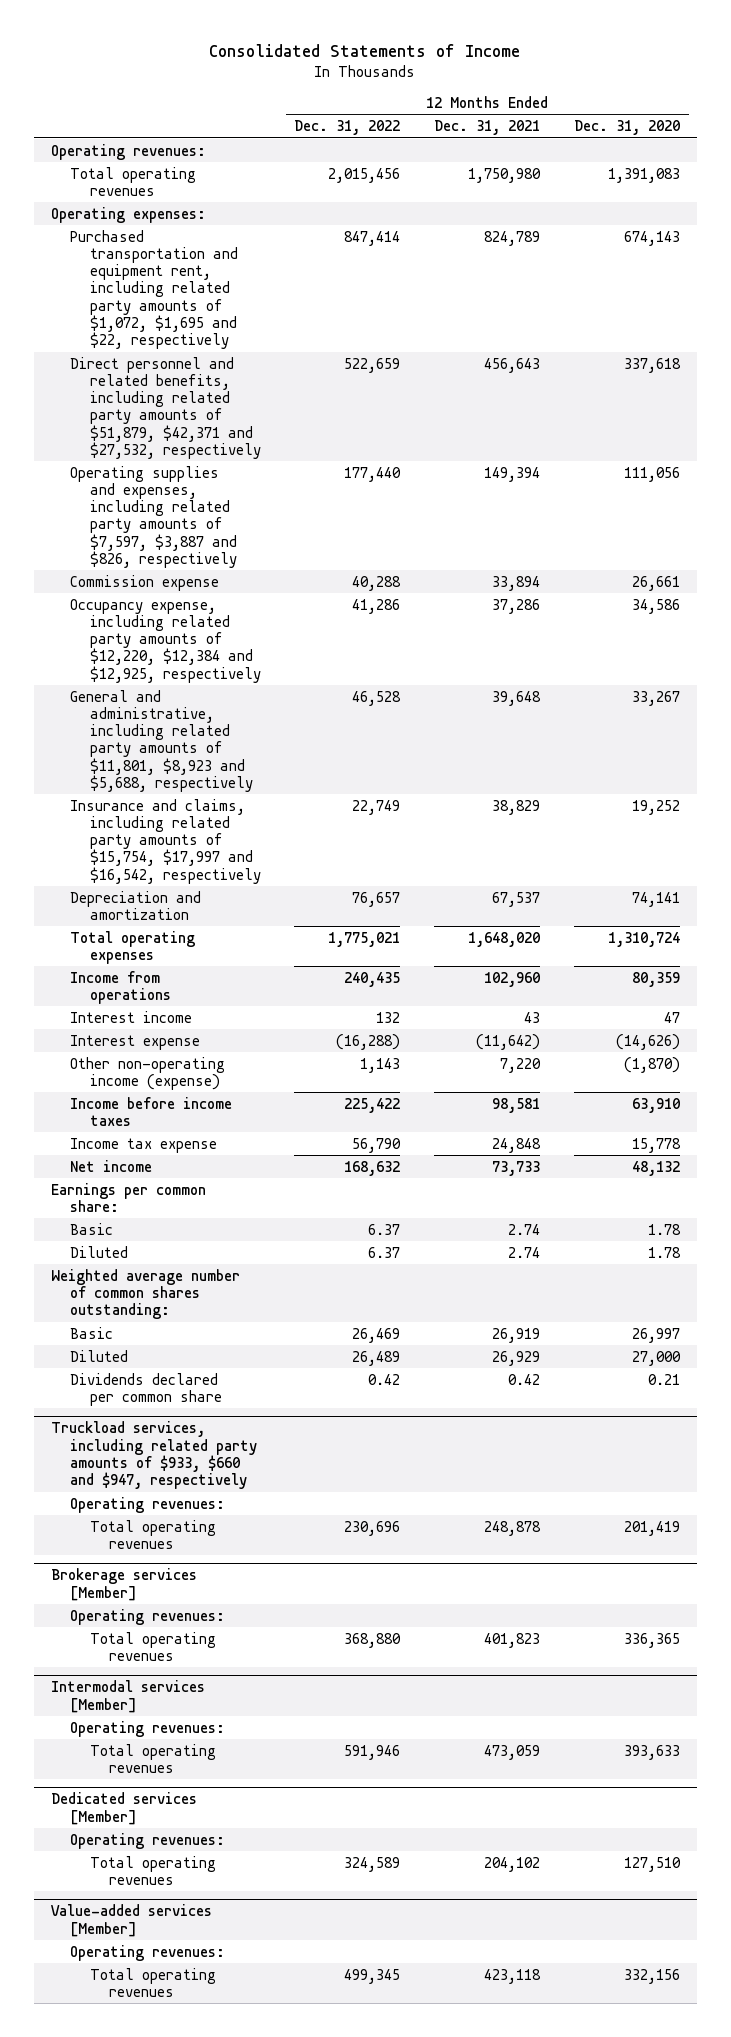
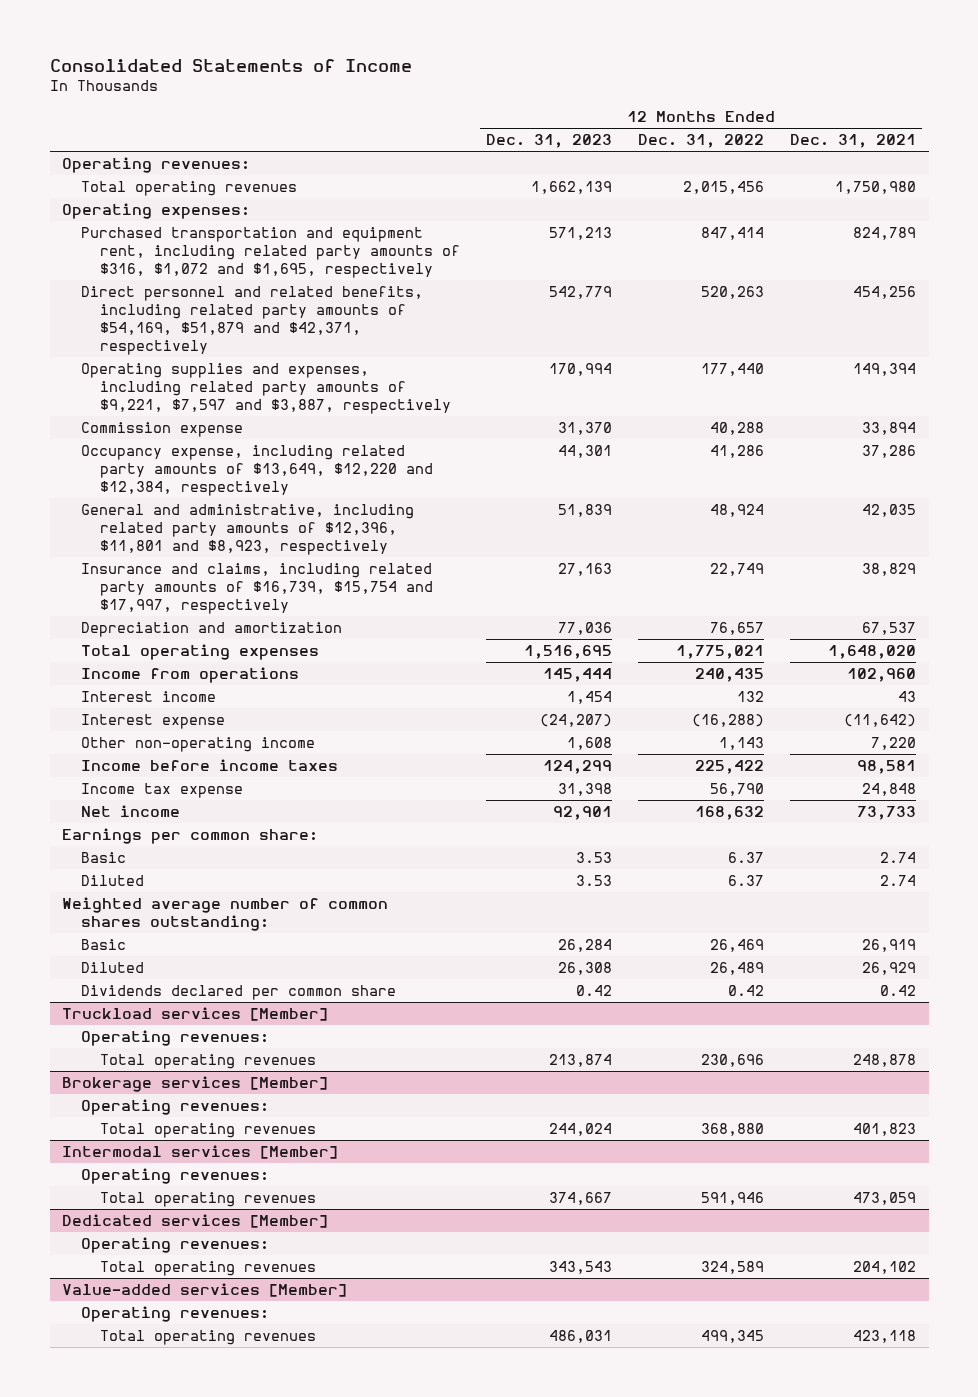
- | 12 Months Ended Dec. 31, 2022 | 12 Months Ended Dec. 31, 2021 | 12 Months Ended Dec. 31, 2020
+ | 12 Months Ended Dec. 31, 2023 | 12 Months Ended Dec. 31, 2022 | 12 Months Ended Dec. 31, 2021
- Purchased transportation and equipment rent, including related party amounts of $1,072, $1,695 and $22, respectively | 847,414 | 824,789 | 674,143
- Direct personnel and related benefits, including related party amounts of $51,879, $42,371 and $27,532, respectively | 522,659 | 456,643 | 337,618
- Operating supplies and expenses, including related party amounts of $7,597, $3,887 and $826, respectively | 177,440 | 149,394 | 111,056
+ Purchased transportation and equipment rent, including related party amounts of $316, $1,072 and $1,695, respectively | 571,213 | 847,414 | 824,789
+ Direct personnel and related benefits, including related party amounts of $54,169, $51,879 and $42,371, respectively | 542,779 | 520,263 | 454,256
+ Operating supplies and expenses, including related party amounts of $9,221, $7,597 and $3,887, respectively | 170,994 | 177,440 | 149,394
- Occupancy expense, including related party amounts of $12,220, $12,384 and $12,925, respectively | 41,286 | 37,286 | 34,586
- General and administrative, including related party amounts of $11,801, $8,923 and $5,688, respectively | 46,528 | 39,648 | 33,267
- Insurance and claims, including related party amounts of $15,754, $17,997 and $16,542, respectively | 22,749 | 38,829 | 19,252
+ Occupancy expense, including related party amounts of $13,649, $12,220 and $12,384, respectively | 44,301 | 41,286 | 37,286
+ General and administrative, including related party amounts of $12,396, $11,801 and $8,923, respectively | 51,839 | 48,924 | 42,035
+ Insurance and claims, including related party amounts of $16,739, $15,754 and $17,997, respectively | 27,163 | 22,749 | 38,829
- Other non-operating income (expense) | 1,143 | 7,220 | (1,870)
+ Other non-operating income | 1,608 | 1,143 | 7,220
- Truckload services, including related party amounts of $933, $660 and $947, respectively
+ Truckload services [Member]

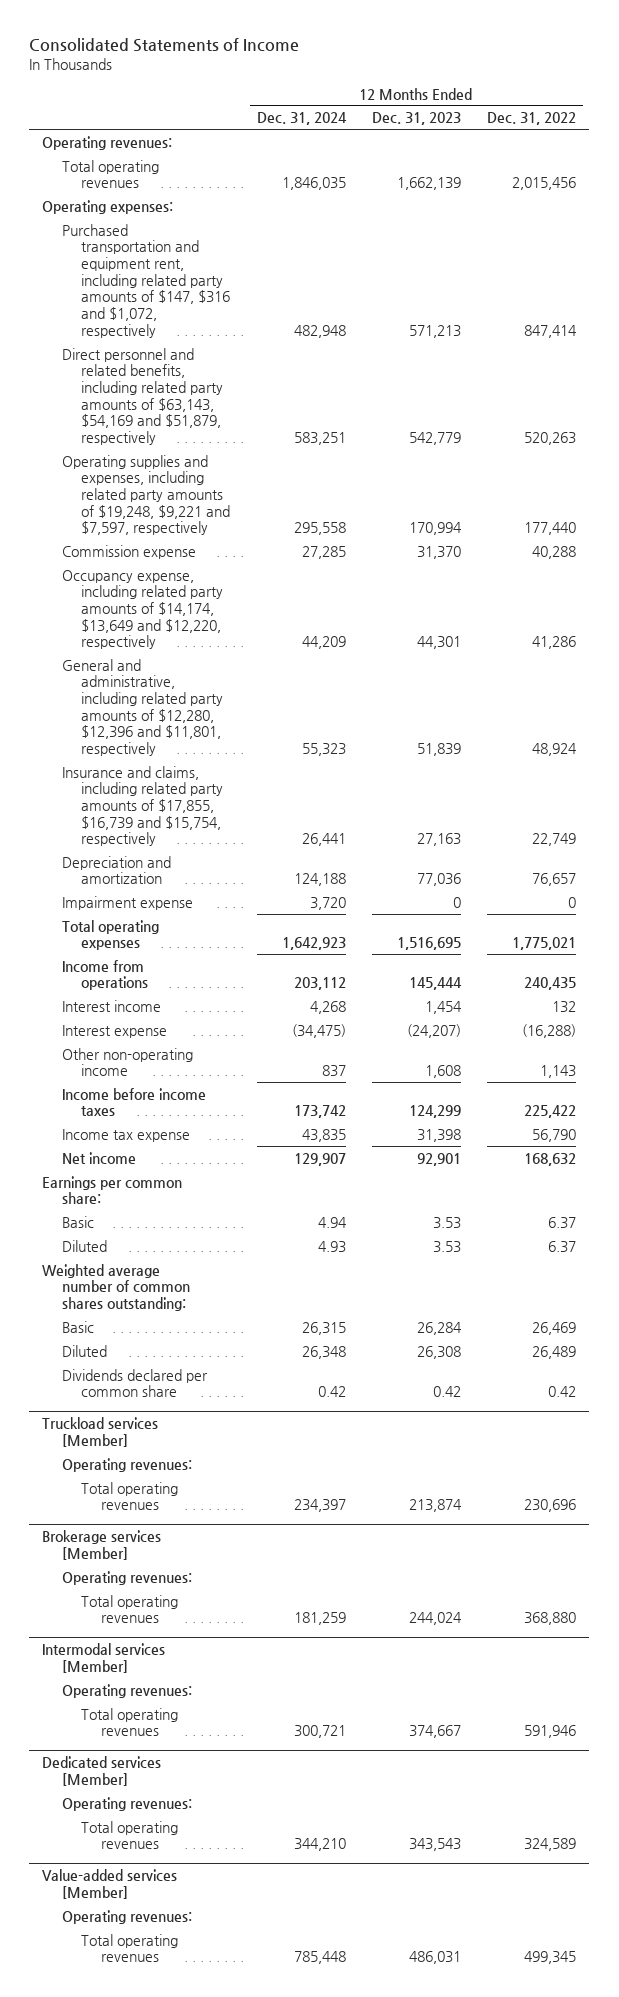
- | 12 Months Ended Dec. 31, 2023 | 12 Months Ended Dec. 31, 2022 | 12 Months Ended Dec. 31, 2021
+ | 12 Months Ended Dec. 31, 2024 | 12 Months Ended Dec. 31, 2023 | 12 Months Ended Dec. 31, 2022
- Purchased transportation and equipment rent, including related party amounts of $316, $1,072 and $1,695, respectively | 571,213 | 847,414 | 824,789
- Direct personnel and related benefits, including related party amounts of $54,169, $51,879 and $42,371, respectively | 542,779 | 520,263 | 454,256
- Operating supplies and expenses, including related party amounts of $9,221, $7,597 and $3,887, respectively | 170,994 | 177,440 | 149,394
+ Purchased transportation and equipment rent, including related party amounts of $147, $316 and $1,072, respectively | 482,948 | 571,213 | 847,414
+ Direct personnel and related benefits, including related party amounts of $63,143, $54,169 and $51,879, respectively | 583,251 | 542,779 | 520,263
+ Operating supplies and expenses, including related party amounts of $19,248, $9,221 and $7,597, respectively | 295,558 | 170,994 | 177,440
- Occupancy expense, including related party amounts of $13,649, $12,220 and $12,384, respectively | 44,301 | 41,286 | 37,286
- General and administrative, including related party amounts of $12,396, $11,801 and $8,923, respectively | 51,839 | 48,924 | 42,035
- Insurance and claims, including related party amounts of $16,739, $15,754 and $17,997, respectively | 27,163 | 22,749 | 38,829
+ Occupancy expense, including related party amounts of $14,174, $13,649 and $12,220, respectively | 44,209 | 44,301 | 41,286
+ General and administrative, including related party amounts of $12,280, $12,396 and $11,801, respectively | 55,323 | 51,839 | 48,924
+ Insurance and claims, including related party amounts of $17,855, $16,739 and $15,754, respectively | 26,441 | 27,163 | 22,749
+ Impairment expense | 3,720 | 0 | 0

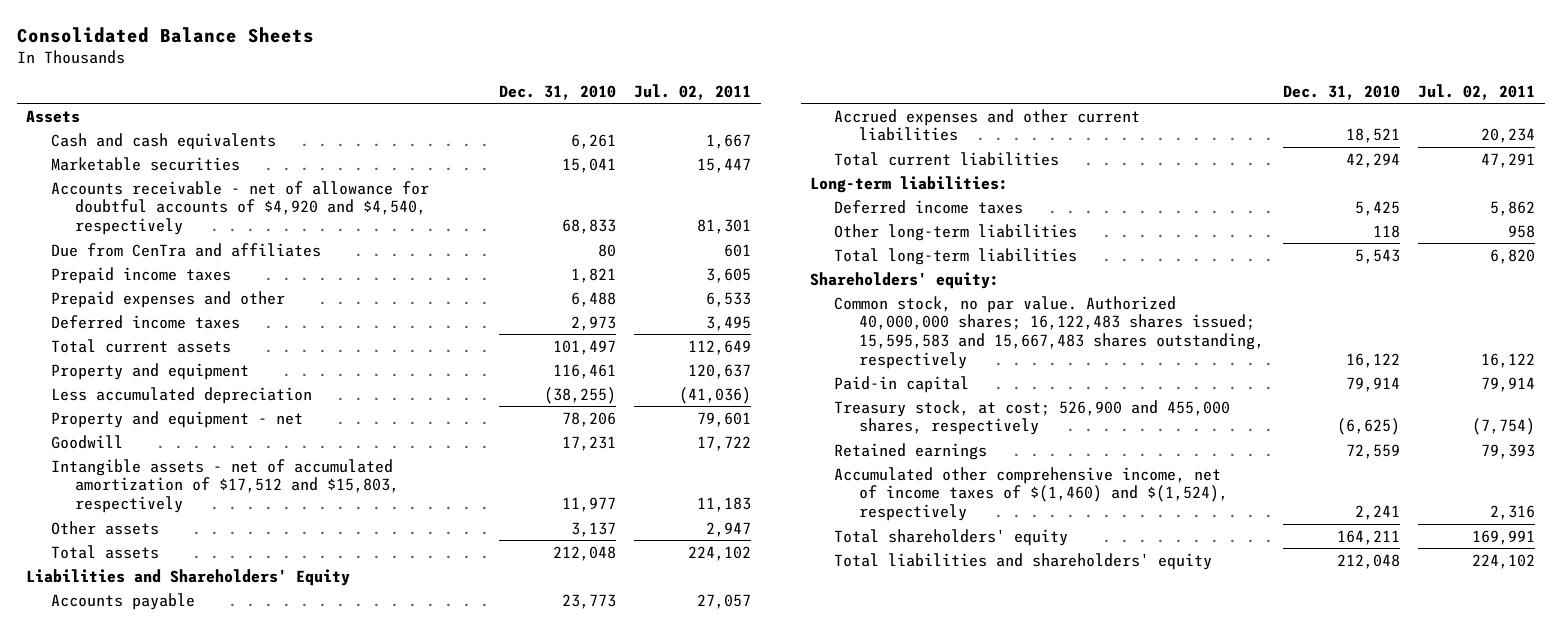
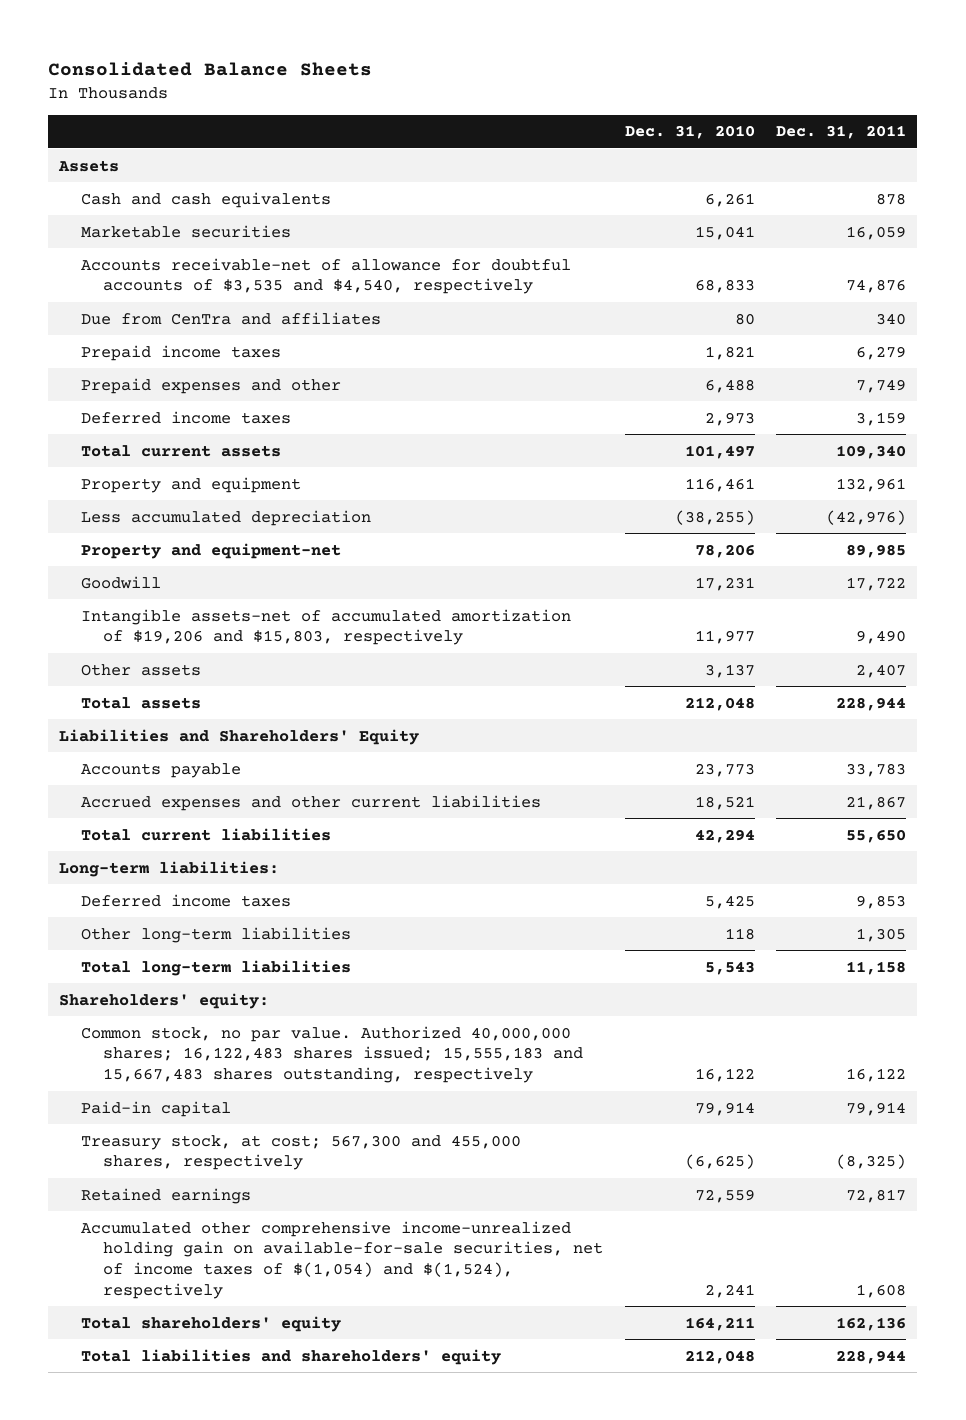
- | Dec. 31, 2010 | Jul. 02, 2011
+ | Dec. 31, 2010 | Dec. 31, 2011
- Accounts receivable - net of allowance for doubtful accounts of $4,920 and $4,540, respectively | 68,833 | 81,301
+ Accounts receivable-net of allowance for doubtful accounts of $3,535 and $4,540, respectively | 68,833 | 74,876
- Property and equipment - net | 78,206 | 79,601
+ Property and equipment-net | 78,206 | 89,985
- Intangible assets - net of accumulated amortization of $17,512 and $15,803, respectively | 11,977 | 11,183
+ Intangible assets-net of accumulated amortization of $19,206 and $15,803, respectively | 11,977 | 9,490
- Common stock, no par value. Authorized 40,000,000 shares; 16,122,483 shares issued; 15,595,583 and 15,667,483 shares outstanding, respectively | 16,122 | 16,122
+ Common stock, no par value. Authorized 40,000,000 shares; 16,122,483 shares issued; 15,555,183 and 15,667,483 shares outstanding, respectively | 16,122 | 16,122
- Treasury stock, at cost; 526,900 and 455,000 shares, respectively | (6,625) | (7,754)
+ Treasury stock, at cost; 567,300 and 455,000 shares, respectively | (6,625) | (8,325)
- Accumulated other comprehensive income, net of income taxes of $(1,460) and $(1,524), respectively | 2,241 | 2,316
+ Accumulated other comprehensive income-unrealized holding gain on available-for-sale securities, net of income taxes of $(1,054) and $(1,524), respectively | 2,241 | 1,608

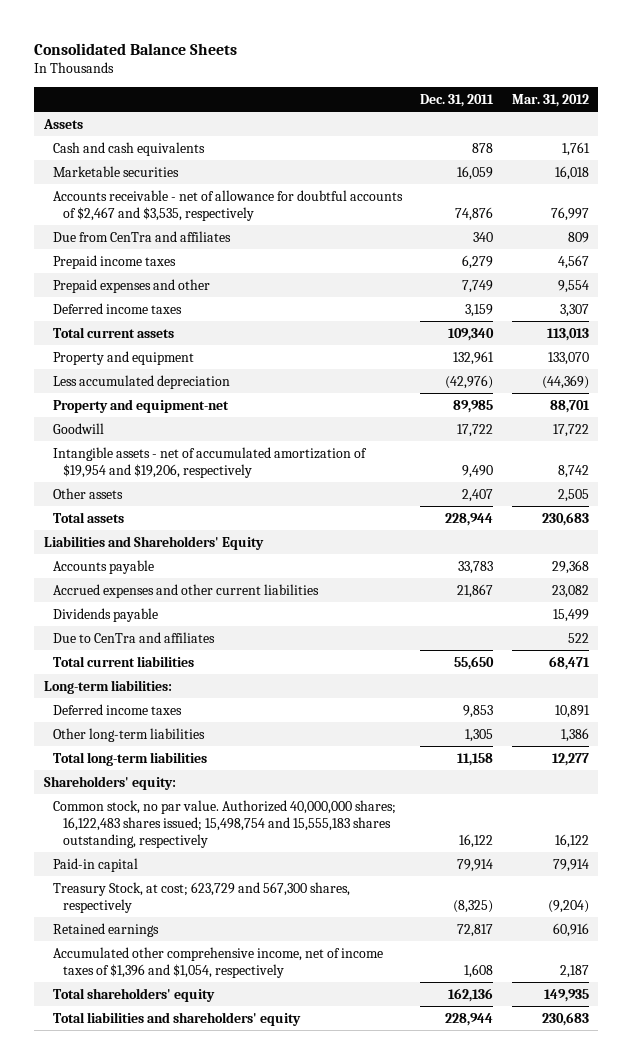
- | Dec. 31, 2010 | Dec. 31, 2011
+ | Dec. 31, 2011 | Mar. 31, 2012
- Accounts receivable-net of allowance for doubtful accounts of $3,535 and $4,540, respectively | 68,833 | 74,876
+ Accounts receivable - net of allowance for doubtful accounts of $2,467 and $3,535, respectively | 74,876 | 76,997
- Intangible assets-net of accumulated amortization of $19,206 and $15,803, respectively | 11,977 | 9,490
+ Intangible assets - net of accumulated amortization of $19,954 and $19,206, respectively | 9,490 | 8,742
+ Dividends payable | | 15,499
+ Due to CenTra and affiliates | | 522
- Common stock, no par value. Authorized 40,000,000 shares; 16,122,483 shares issued; 15,555,183 and 15,667,483 shares outstanding, respectively | 16,122 | 16,122
+ Common stock, no par value. Authorized 40,000,000 shares; 16,122,483 shares issued; 15,498,754 and 15,555,183 shares outstanding, respectively | 16,122 | 16,122
- Treasury stock, at cost; 567,300 and 455,000 shares, respectively | (6,625) | (8,325)
+ Treasury Stock, at cost; 623,729 and 567,300 shares, respectively | (8,325) | (9,204)
- Accumulated other comprehensive income-unrealized holding gain on available-for-sale securities, net of income taxes of $(1,054) and $(1,524), respectively | 2,241 | 1,608
+ Accumulated other comprehensive income, net of income taxes of $1,396 and $1,054, respectively | 1,608 | 2,187

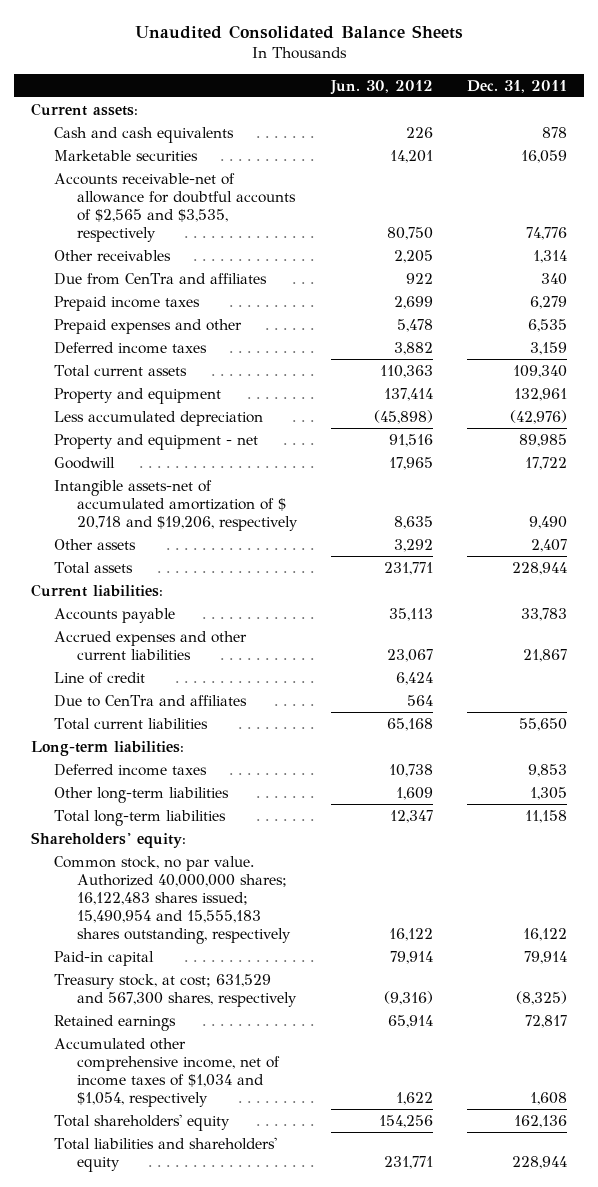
- Consolidated Balance Sheets
+ Unaudited Consolidated Balance Sheets
- | Dec. 31, 2011 | Mar. 31, 2012
+ | Jun. 30, 2012 | Dec. 31, 2011
- Assets
+ Current assets:
- Accounts receivable - net of allowance for doubtful accounts of $2,467 and $3,535, respectively | 74,876 | 76,997
+ Accounts receivable-net of allowance for doubtful accounts of $2,565 and $3,535, respectively | 80,750 | 74,776
+ Other receivables | 2,205 | 1,314
- Prepaid expenses and other | 7,749 | 9,554
+ Prepaid expenses and other | 5,478 | 6,535
- Property and equipment-net | 89,985 | 88,701
+ Property and equipment - net | 91,516 | 89,985
- Intangible assets - net of accumulated amortization of $19,954 and $19,206, respectively | 9,490 | 8,742
+ Intangible assets-net of accumulated amortization of $ 20,718 and $19,206, respectively | 8,635 | 9,490
- Liabilities and Shareholders' Equity
+ Current liabilities:
- Dividends payable | | 15,499
+ Line of credit | 6,424 |
- Common stock, no par value. Authorized 40,000,000 shares; 16,122,483 shares issued; 15,498,754 and 15,555,183 shares outstanding, respectively | 16,122 | 16,122
+ Common stock, no par value. Authorized 40,000,000 shares; 16,122,483 shares issued; 15,490,954 and 15,555,183 shares outstanding, respectively | 16,122 | 16,122
- Treasury Stock, at cost; 623,729 and 567,300 shares, respectively | (8,325) | (9,204)
+ Treasury stock, at cost; 631,529 and 567,300 shares, respectively | (9,316) | (8,325)
- Accumulated other comprehensive income, net of income taxes of $1,396 and $1,054, respectively | 1,608 | 2,187
+ Accumulated other comprehensive income, net of income taxes of $1,034 and $1,054, respectively | 1,622 | 1,608

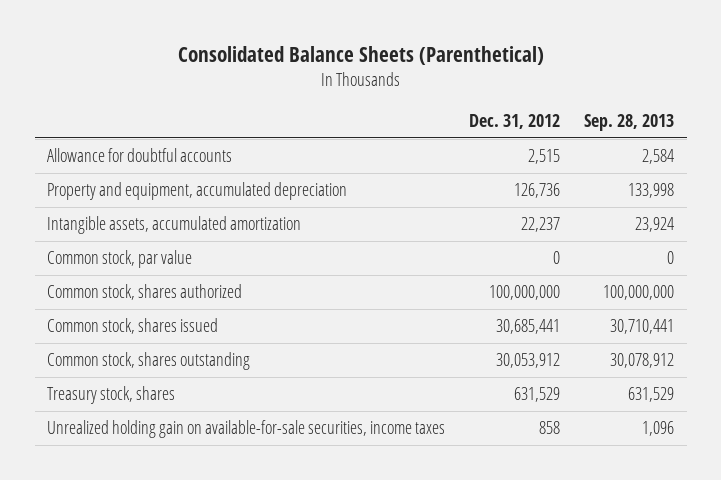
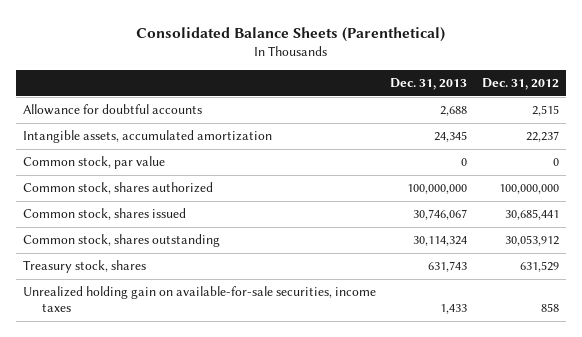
- | Dec. 31, 2012 | Sep. 28, 2013
+ | Dec. 31, 2013 | Dec. 31, 2012
- Property and equipment, accumulated depreciation | 126,736 | 133,998

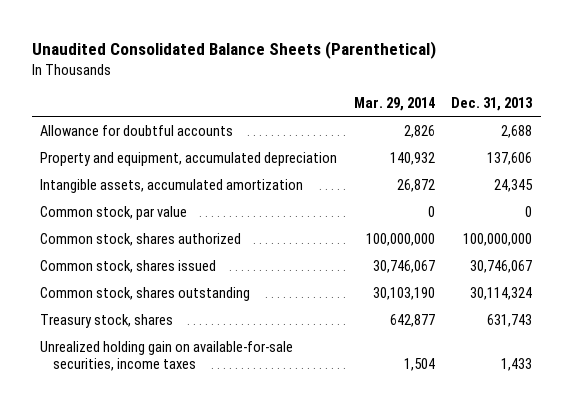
- Consolidated Balance Sheets (Parenthetical)
+ Unaudited Consolidated Balance Sheets (Parenthetical)
- | Dec. 31, 2013 | Dec. 31, 2012
+ | Mar. 29, 2014 | Dec. 31, 2013
+ Property and equipment, accumulated depreciation | 140,932 | 137,606

